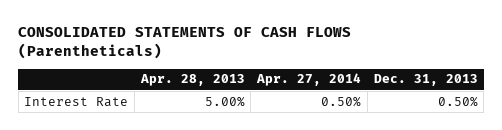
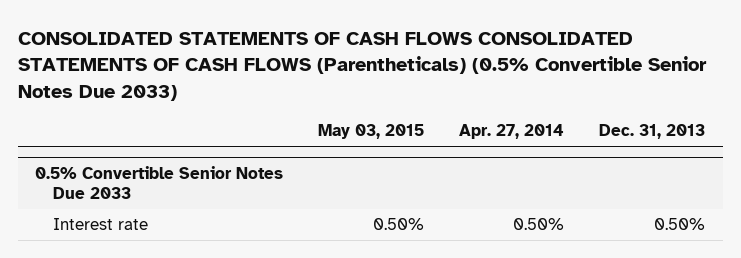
- CONSOLIDATED STATEMENTS OF CASH FLOWS (Parentheticals)
+ CONSOLIDATED STATEMENTS OF CASH FLOWS CONSOLIDATED STATEMENTS OF CASH FLOWS (Parentheticals) (0.5% Convertible Senior Notes Due 2033)
- | Apr. 28, 2013 | Apr. 27, 2014 | Dec. 31, 2013
+ | May 03, 2015 | Apr. 27, 2014 | Dec. 31, 2013
- Interest Rate | 5.00% | 0.50% | 0.50%
+ 0.5% Convertible Senior Notes Due 2033
+ Interest rate | 0.50% | 0.50% | 0.50%

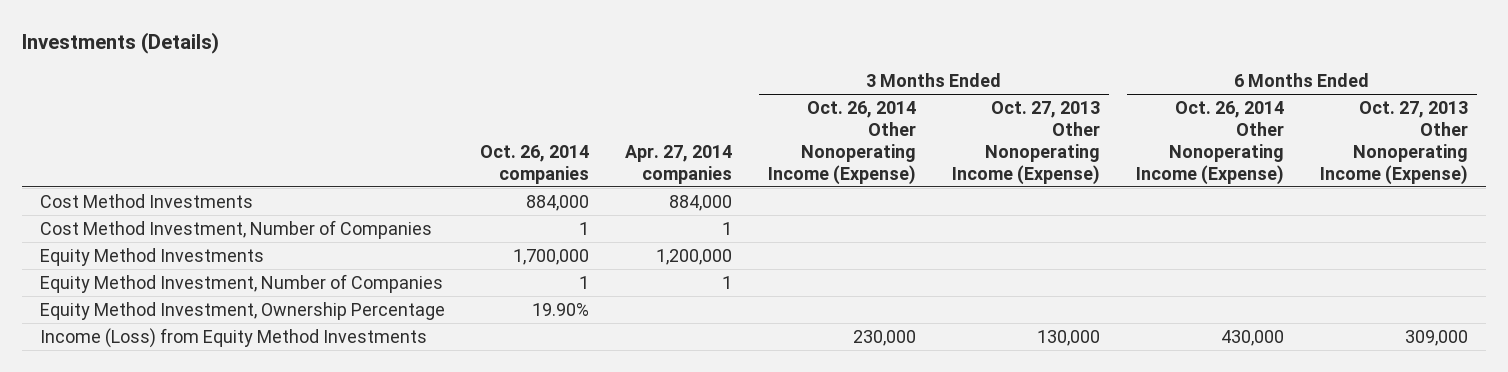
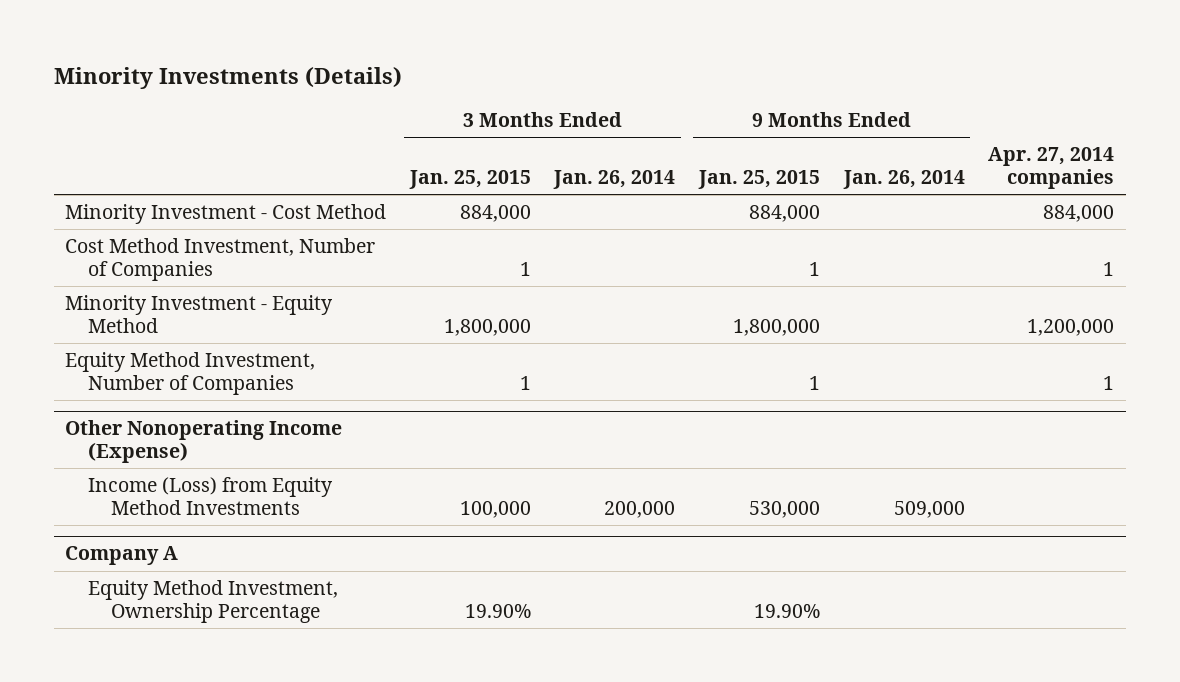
- Investments (Details)
+ Minority Investments (Details)
- | Oct. 26, 2014 companies | Apr. 27, 2014 companies | 3 Months Ended Oct. 26, 2014 Other Nonoperating Income (Expense) | 3 Months Ended Oct. 27, 2013 Other Nonoperating Income (Expense) | 6 Months Ended Oct. 26, 2014 Other Nonoperating Income (Expense) | 6 Months Ended Oct. 27, 2013 Other Nonoperating Income (Expense)
+ | 3 Months Ended Jan. 25, 2015 | 3 Months Ended Jan. 26, 2014 | 9 Months Ended Jan. 25, 2015 | 9 Months Ended Jan. 26, 2014 | Apr. 27, 2014 companies
- Cost Method Investments | 884,000 | 884,000 | | | |
+ Minority Investment - Cost Method | 884,000 | | 884,000 | | 884,000
- Equity Method Investments | 1,700,000 | 1,200,000 | | | |
+ Minority Investment - Equity Method | 1,800,000 | | 1,800,000 | | 1,200,000
- Equity Method Investment, Ownership Percentage | 19.90% | | | | |
+ Other Nonoperating Income (Expense)
+ Company A
+ Equity Method Investment, Ownership Percentage | 19.90% | | 19.90% | |

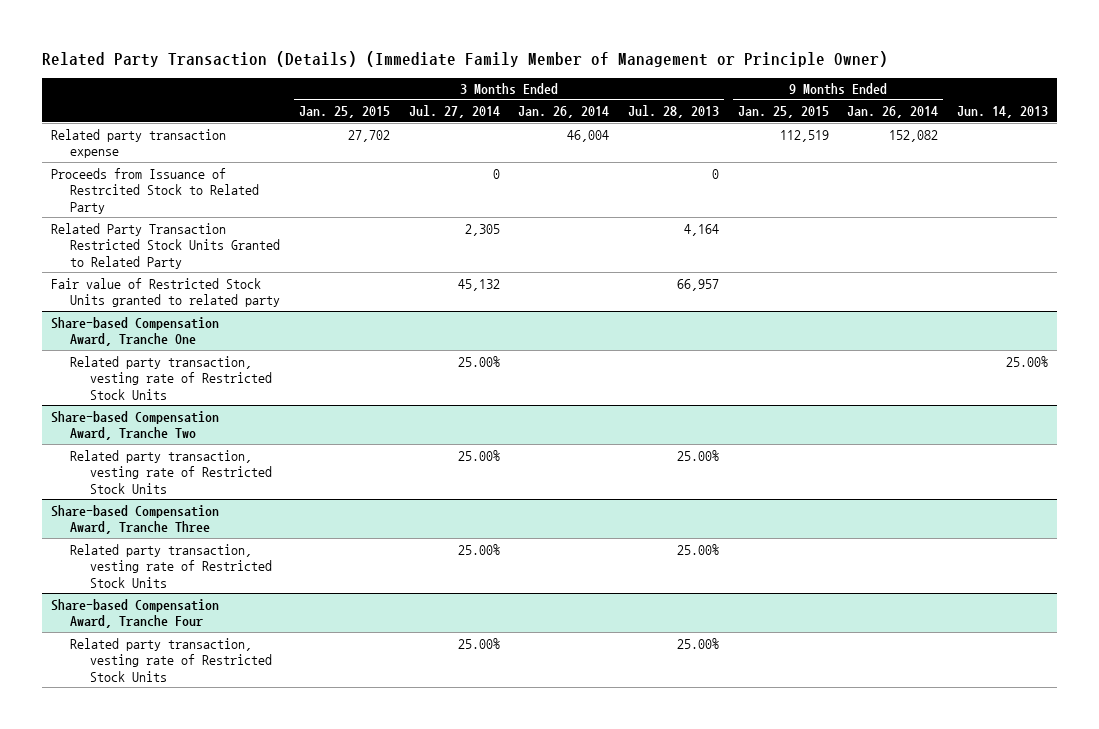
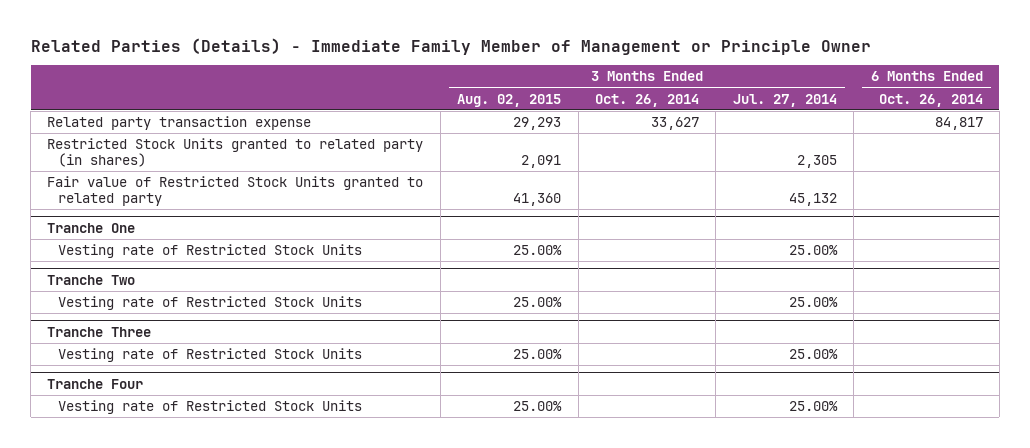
- Related Party Transaction (Details) (Immediate Family Member of Management or Principle Owner)
+ Related Parties (Details) - Immediate Family Member of Management or Principle Owner
- | 3 Months Ended Jan. 25, 2015 | 3 Months Ended Jul. 27, 2014 | 3 Months Ended Jan. 26, 2014 | 3 Months Ended Jul. 28, 2013 | 9 Months Ended Jan. 25, 2015 | 9 Months Ended Jan. 26, 2014 | Jun. 14, 2013
+ | 3 Months Ended Aug. 02, 2015 | 3 Months Ended Oct. 26, 2014 | 3 Months Ended Jul. 27, 2014 | 6 Months Ended Oct. 26, 2014
- Proceeds from Issuance of Restrcited Stock to Related Party | | 0 | | 0 | | |
- Related Party Transaction Restricted Stock Units Granted to Related Party | | 2,305 | | 4,164 | | |
+ Restricted Stock Units granted to related party (in shares) | 2,091 | | 2,305 |
- Share-based Compensation Award, Tranche One
- Related party transaction, vesting rate of Restricted Stock Units | | 25.00% | | | | | 25.00%
- Share-based Compensation Award, Tranche Two
- Related party transaction, vesting rate of Restricted Stock Units | | 25.00% | | 25.00% | | |
- Share-based Compensation Award, Tranche Three
- Related party transaction, vesting rate of Restricted Stock Units | | 25.00% | | 25.00% | | |
- Share-based Compensation Award, Tranche Four
- Related party transaction, vesting rate of Restricted Stock Units | | 25.00% | | 25.00% | | |
+ Tranche One
+ Vesting rate of Restricted Stock Units | 25.00% | | 25.00% |
+ Tranche Two
+ Vesting rate of Restricted Stock Units | 25.00% | | 25.00% |
+ Tranche Three
+ Vesting rate of Restricted Stock Units | 25.00% | | 25.00% |
+ Tranche Four
+ Vesting rate of Restricted Stock Units | 25.00% | | 25.00% |

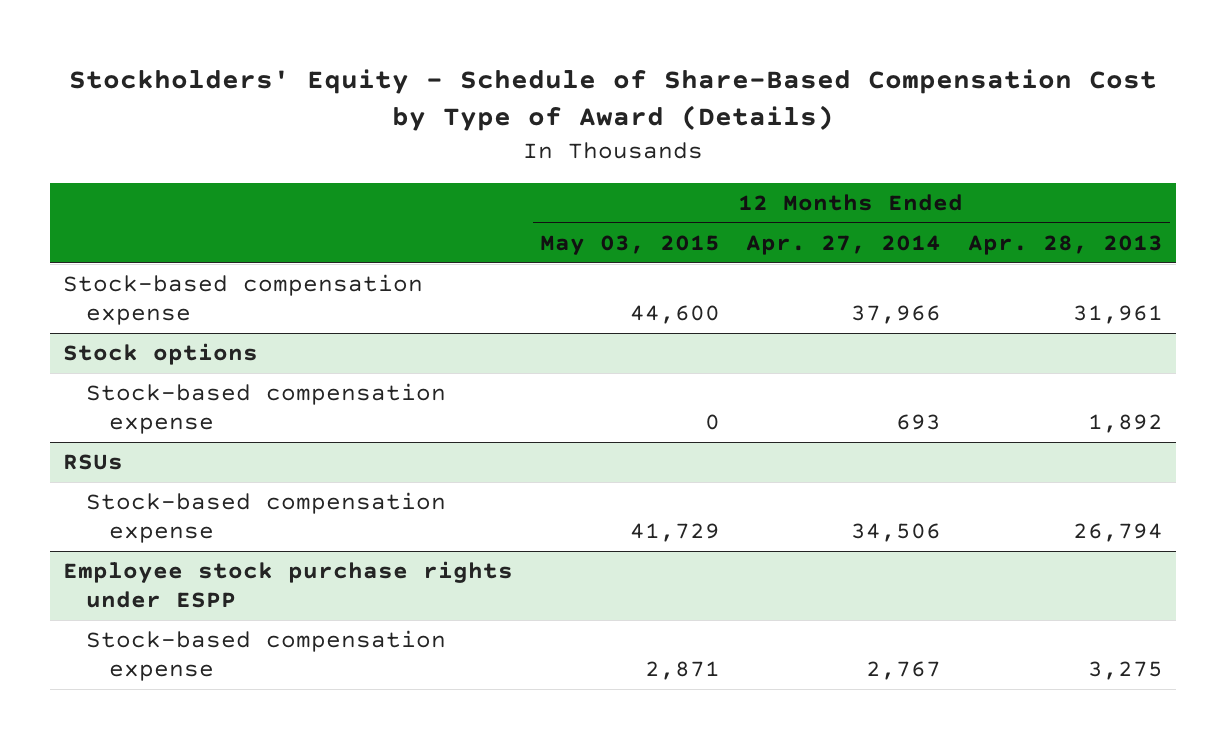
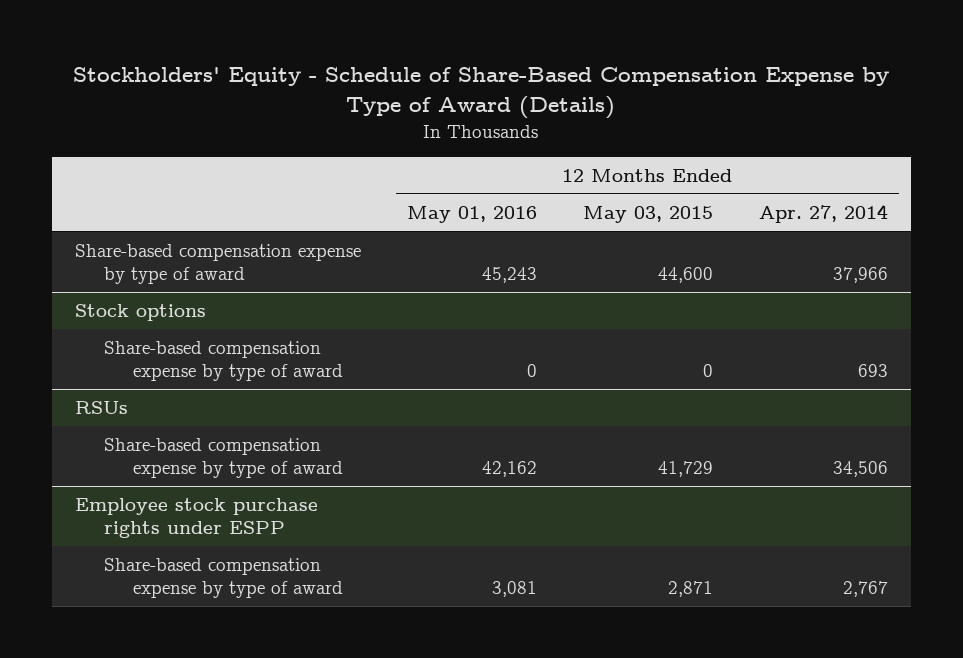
- Stockholders' Equity - Schedule of Share-Based Compensation Cost by Type of Award (Details)
+ Stockholders' Equity - Schedule of Share-Based Compensation Expense by Type of Award (Details)
- | 12 Months Ended May 03, 2015 | 12 Months Ended Apr. 27, 2014 | 12 Months Ended Apr. 28, 2013
+ | 12 Months Ended May 01, 2016 | 12 Months Ended May 03, 2015 | 12 Months Ended Apr. 27, 2014
- Stock-based compensation expense | 44,600 | 37,966 | 31,961
+ Share-based compensation expense by type of award | 45,243 | 44,600 | 37,966
@ Stock options
- Stock-based compensation expense | 0 | 693 | 1,892
+ Share-based compensation expense by type of award | 0 | 0 | 693
@ RSUs
- Stock-based compensation expense | 41,729 | 34,506 | 26,794
+ Share-based compensation expense by type of award | 42,162 | 41,729 | 34,506
@ Employee stock purchase rights under ESPP
- Stock-based compensation expense | 2,871 | 2,767 | 3,275
+ Share-based compensation expense by type of award | 3,081 | 2,871 | 2,767

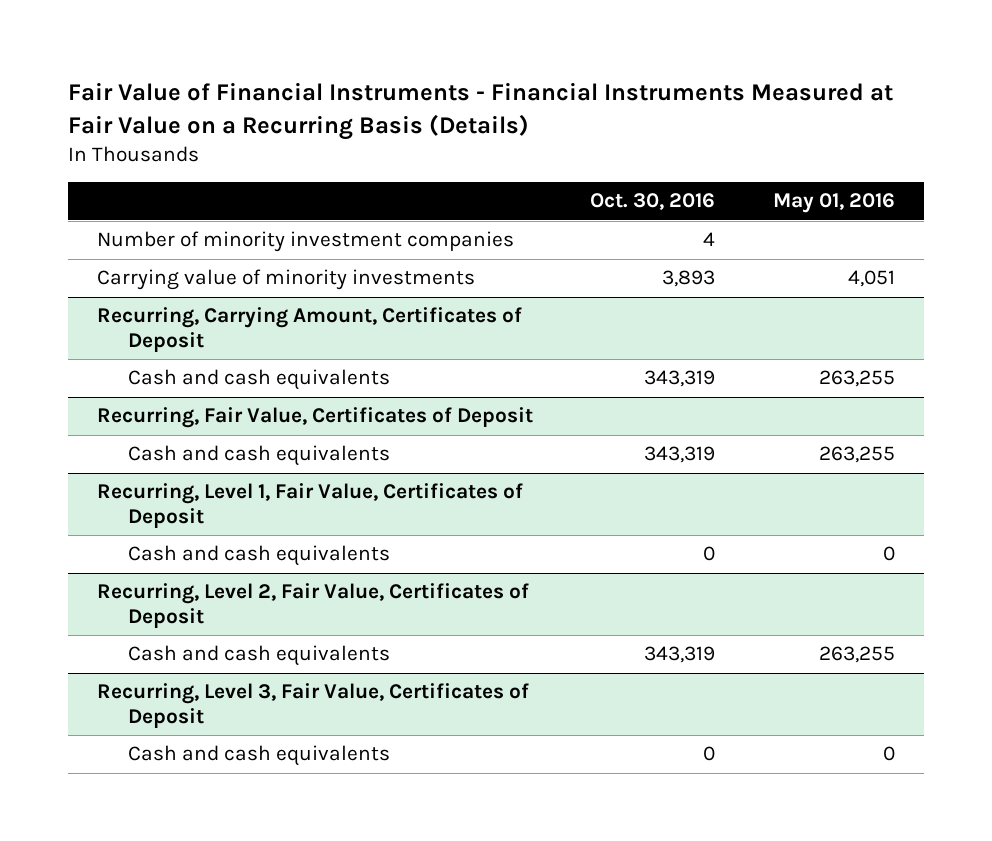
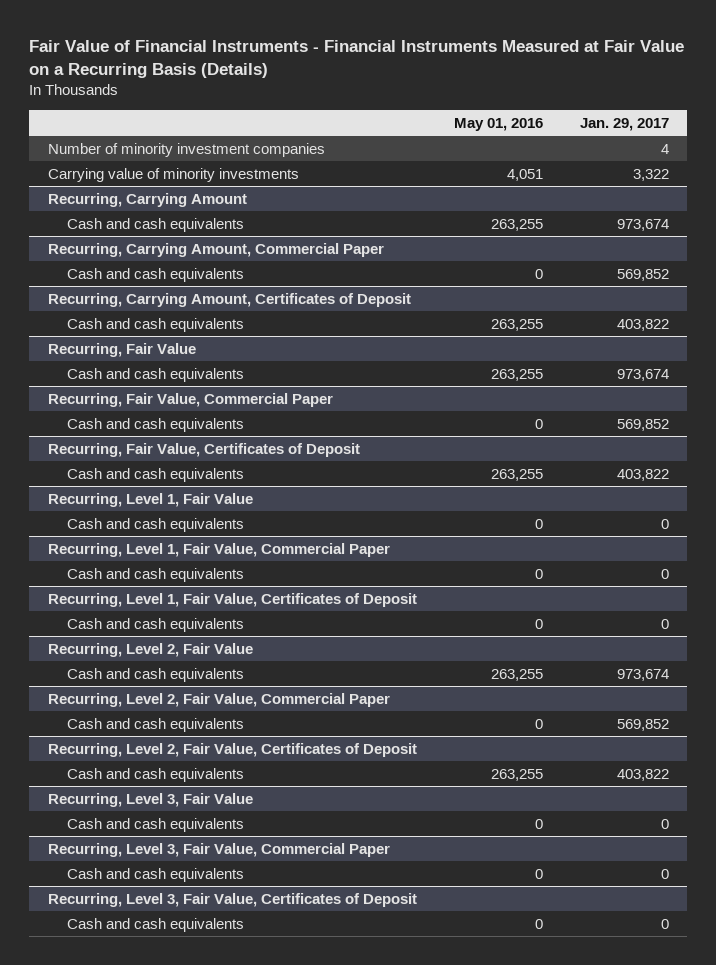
- | Oct. 30, 2016 | May 01, 2016
+ | May 01, 2016 | Jan. 29, 2017
+ Recurring, Carrying Amount
+ Cash and cash equivalents | 263,255 | 973,674
+ Recurring, Carrying Amount, Commercial Paper
+ Cash and cash equivalents | 0 | 569,852
+ Recurring, Fair Value
+ Cash and cash equivalents | 263,255 | 973,674
+ Recurring, Fair Value, Commercial Paper
+ Cash and cash equivalents | 0 | 569,852
+ Recurring, Level 1, Fair Value
+ Cash and cash equivalents | 0 | 0
+ Recurring, Level 1, Fair Value, Commercial Paper
+ Cash and cash equivalents | 0 | 0
+ Recurring, Level 2, Fair Value
+ Cash and cash equivalents | 263,255 | 973,674
+ Recurring, Level 2, Fair Value, Commercial Paper
+ Cash and cash equivalents | 0 | 569,852
+ Recurring, Level 3, Fair Value
+ Cash and cash equivalents | 0 | 0
+ Recurring, Level 3, Fair Value, Commercial Paper
+ Cash and cash equivalents | 0 | 0

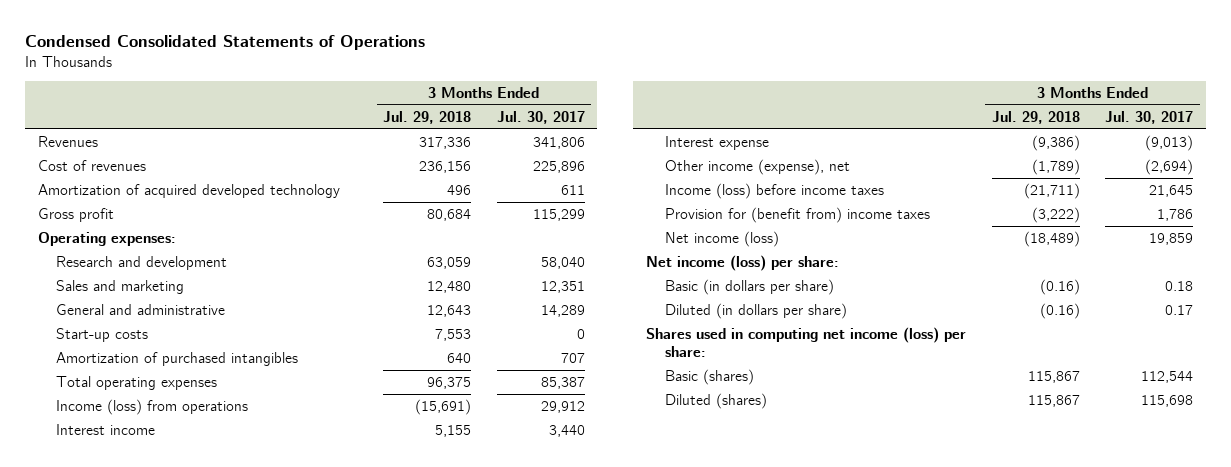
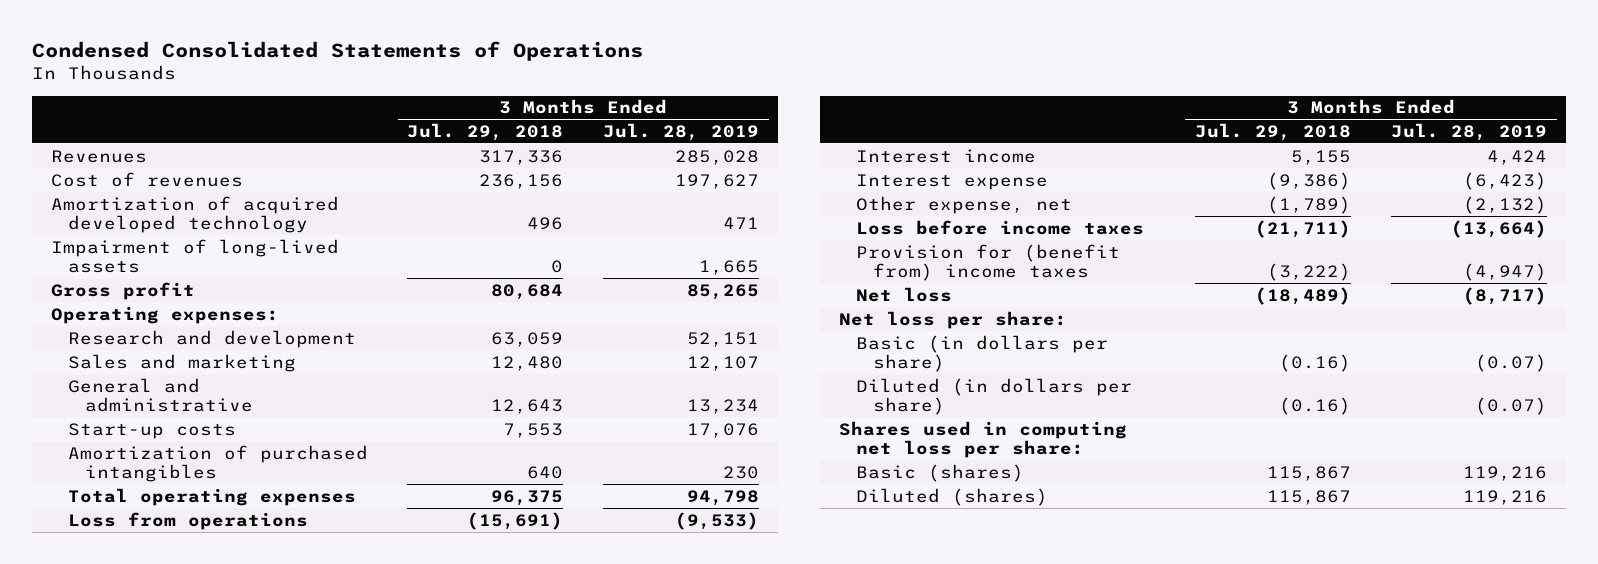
- | 3 Months Ended Jul. 29, 2018 | 3 Months Ended Jul. 30, 2017
+ | 3 Months Ended Jul. 29, 2018 | 3 Months Ended Jul. 28, 2019
+ Impairment of long-lived assets | 0 | 1,665
- Income (loss) from operations | (15,691) | 29,912
+ Loss from operations | (15,691) | (9,533)
- Other income (expense), net | (1,789) | (2,694)
- Income (loss) before income taxes | (21,711) | 21,645
+ Other expense, net | (1,789) | (2,132)
+ Loss before income taxes | (21,711) | (13,664)
- Net income (loss) | (18,489) | 19,859
- Net income (loss) per share:
+ Net loss | (18,489) | (8,717)
+ Net loss per share:
- Shares used in computing net income (loss) per share:
+ Shares used in computing net loss per share:

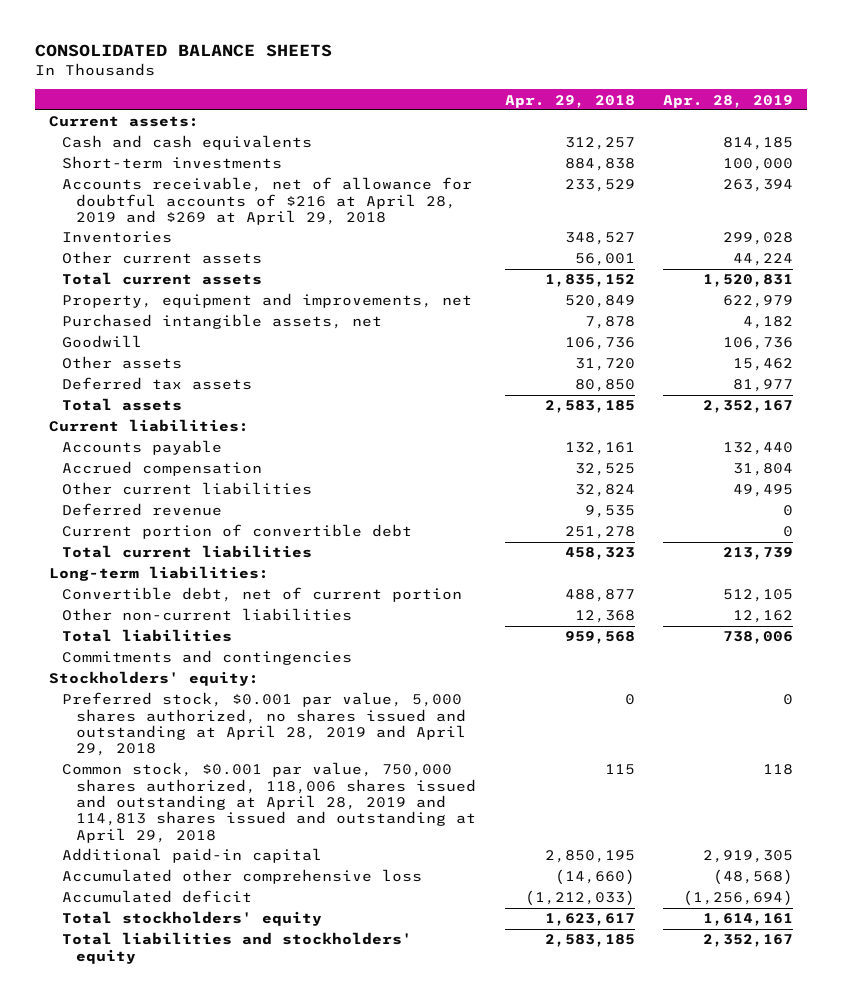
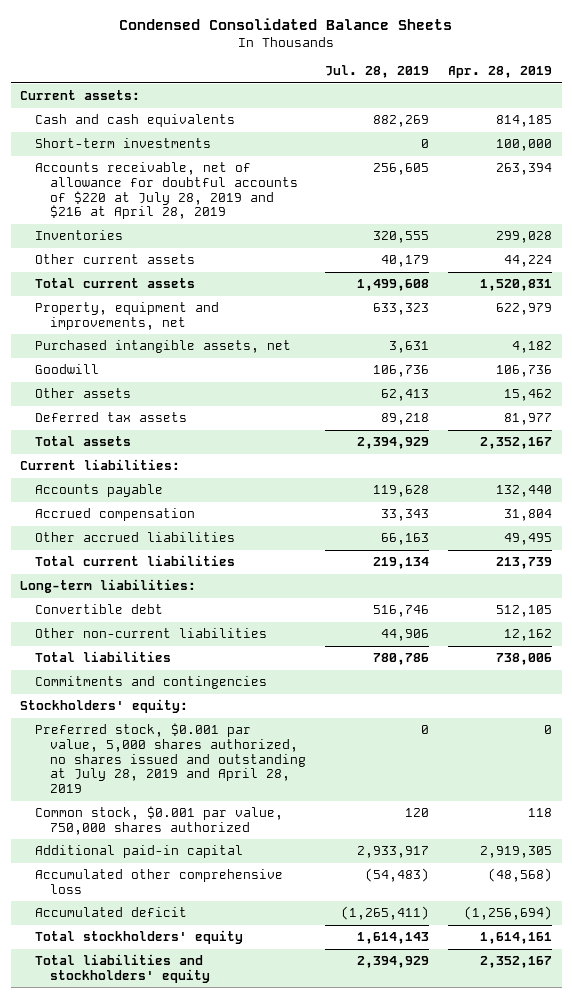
- CONSOLIDATED BALANCE SHEETS
+ Condensed Consolidated Balance Sheets
- | Apr. 29, 2018 | Apr. 28, 2019
+ | Jul. 28, 2019 | Apr. 28, 2019
- Accounts receivable, net of allowance for doubtful accounts of $216 at April 28, 2019 and $269 at April 29, 2018 | 233,529 | 263,394
+ Accounts receivable, net of allowance for doubtful accounts of $220 at July 28, 2019 and $216 at April 28, 2019 | 256,605 | 263,394
- Other current liabilities | 32,824 | 49,495
- Deferred revenue | 9,535 | 0
- Current portion of convertible debt | 251,278 | 0
+ Other accrued liabilities | 66,163 | 49,495
- Convertible debt, net of current portion | 488,877 | 512,105
+ Convertible debt | 516,746 | 512,105
- Preferred stock, $0.001 par value, 5,000 shares authorized, no shares issued and outstanding at April 28, 2019 and April 29, 2018 | 0 | 0
- Common stock, $0.001 par value, 750,000 shares authorized, 118,006 shares issued and outstanding at April 28, 2019 and 114,813 shares issued and outstanding at April 29, 2018 | 115 | 118
+ Preferred stock, $0.001 par value, 5,000 shares authorized, no shares issued and outstanding at July 28, 2019 and April 28, 2019 | 0 | 0
+ Common stock, $0.001 par value, 750,000 shares authorized | 120 | 118

